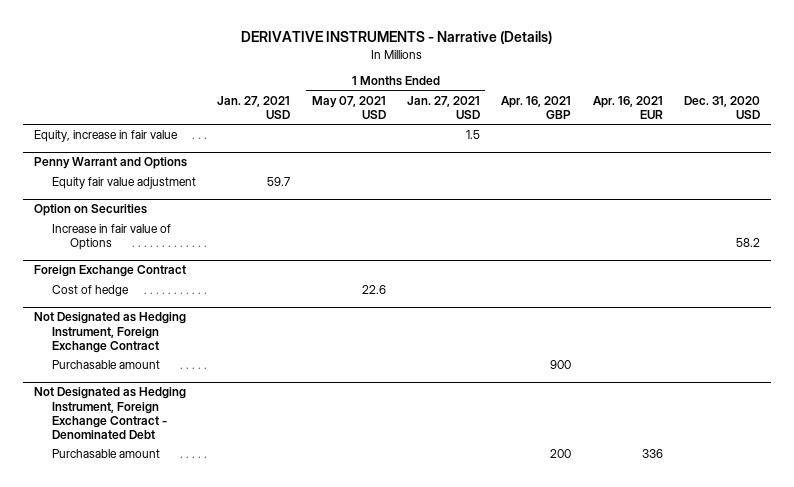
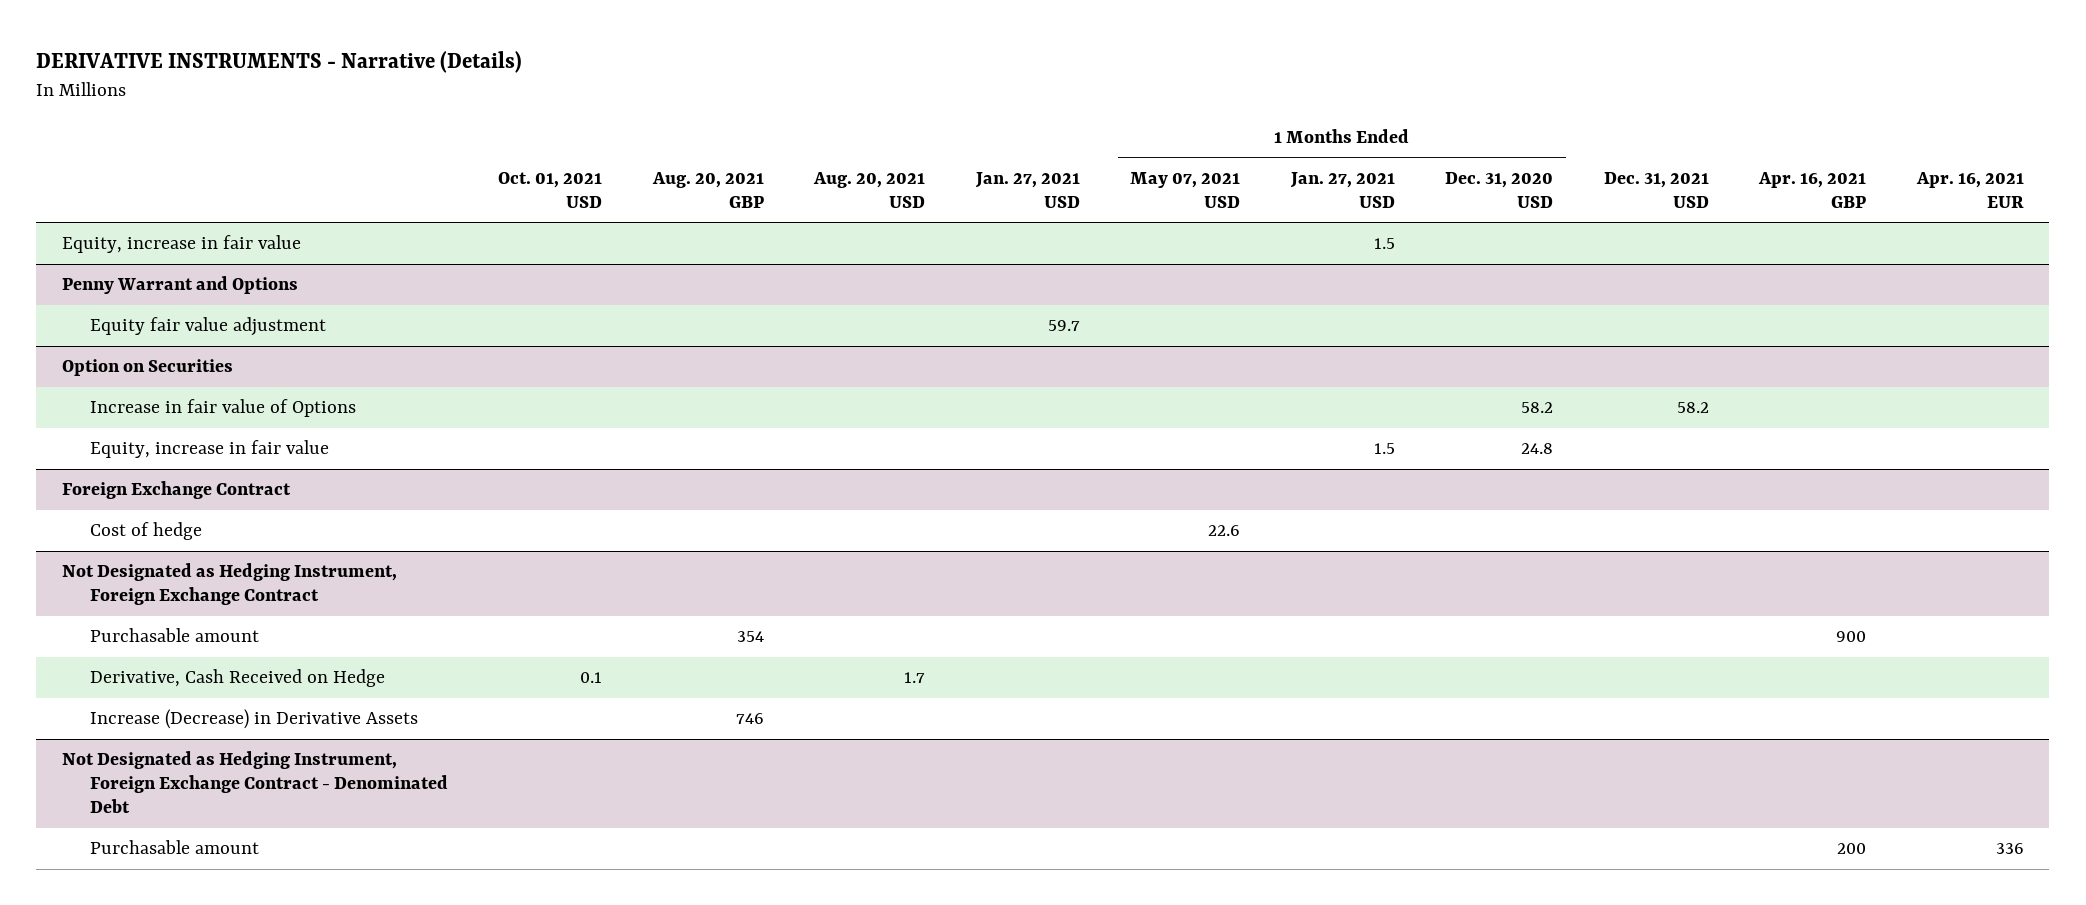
- | Jan. 27, 2021 USD | 1 Months Ended May 07, 2021 USD | 1 Months Ended Jan. 27, 2021 USD | Apr. 16, 2021 GBP | Apr. 16, 2021 EUR | Dec. 31, 2020 USD
+ | Oct. 01, 2021 USD | Aug. 20, 2021 GBP | Aug. 20, 2021 USD | Jan. 27, 2021 USD | 1 Months Ended May 07, 2021 USD | 1 Months Ended Jan. 27, 2021 USD | 1 Months Ended Dec. 31, 2020 USD | Dec. 31, 2021 USD | Apr. 16, 2021 GBP | Apr. 16, 2021 EUR
@ Option on Securities
+ Equity, increase in fair value | | | | | | 1.5 | 24.8 | | |
@ Not Designated as Hedging Instrument, Foreign Exchange Contract
+ Derivative, Cash Received on Hedge | 0.1 | | 1.7 | | | | | | |
+ Increase (Decrease) in Derivative Assets | | 746 | | | | | | | |

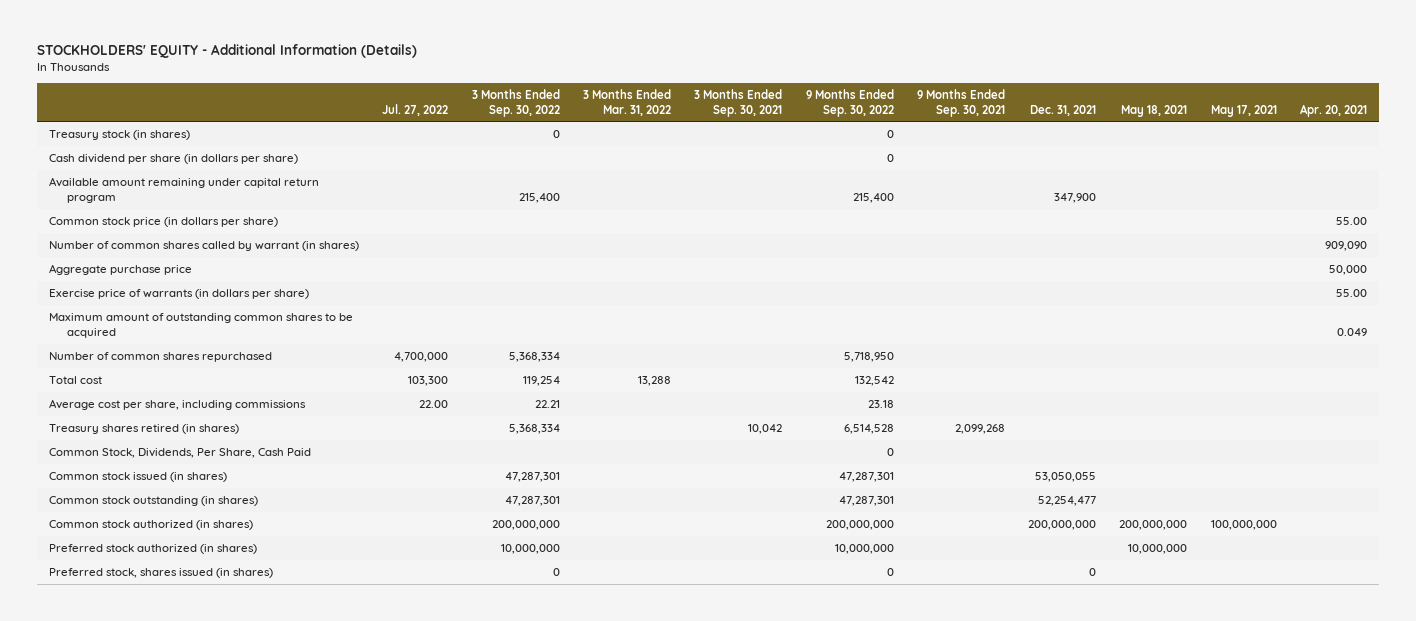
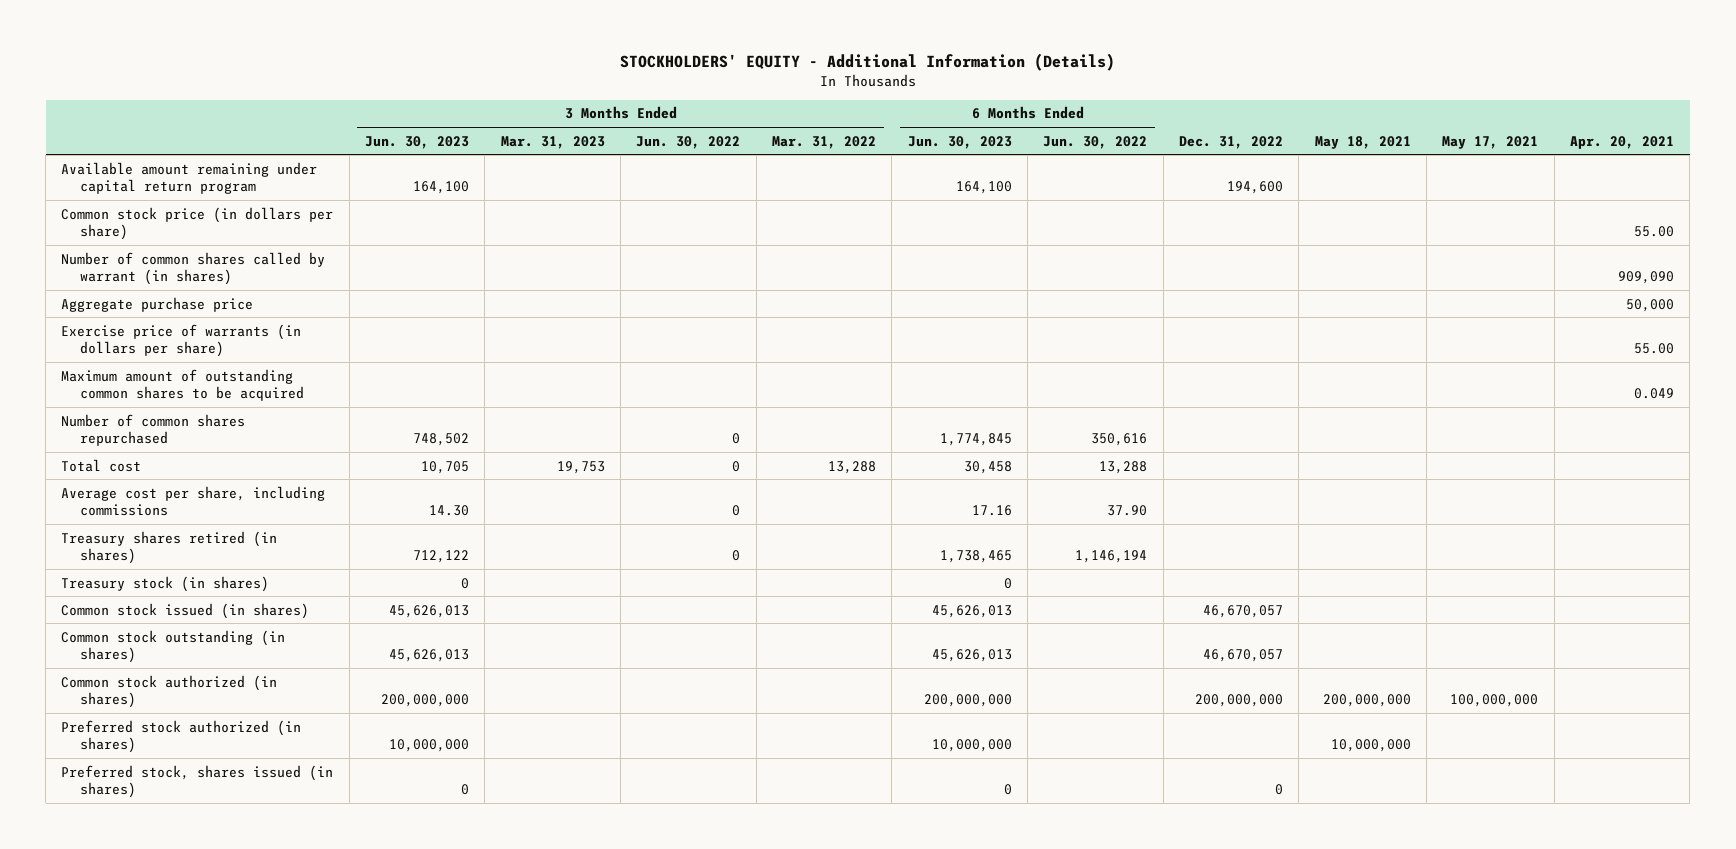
- | Jul. 27, 2022 | 3 Months Ended Sep. 30, 2022 | 3 Months Ended Mar. 31, 2022 | 3 Months Ended Sep. 30, 2021 | 9 Months Ended Sep. 30, 2022 | 9 Months Ended Sep. 30, 2021 | Dec. 31, 2021 | May 18, 2021 | May 17, 2021 | Apr. 20, 2021
+ | 3 Months Ended Jun. 30, 2023 | 3 Months Ended Mar. 31, 2023 | 3 Months Ended Jun. 30, 2022 | 3 Months Ended Mar. 31, 2022 | 6 Months Ended Jun. 30, 2023 | 6 Months Ended Jun. 30, 2022 | Dec. 31, 2022 | May 18, 2021 | May 17, 2021 | Apr. 20, 2021
- Cash dividend per share (in dollars per share) | | | | | 0 | | | | |
- Common Stock, Dividends, Per Share, Cash Paid | | | | | 0 | | | | |
moved down: Treasury stock (in shares) | 0 | | | | 0 | | | | |

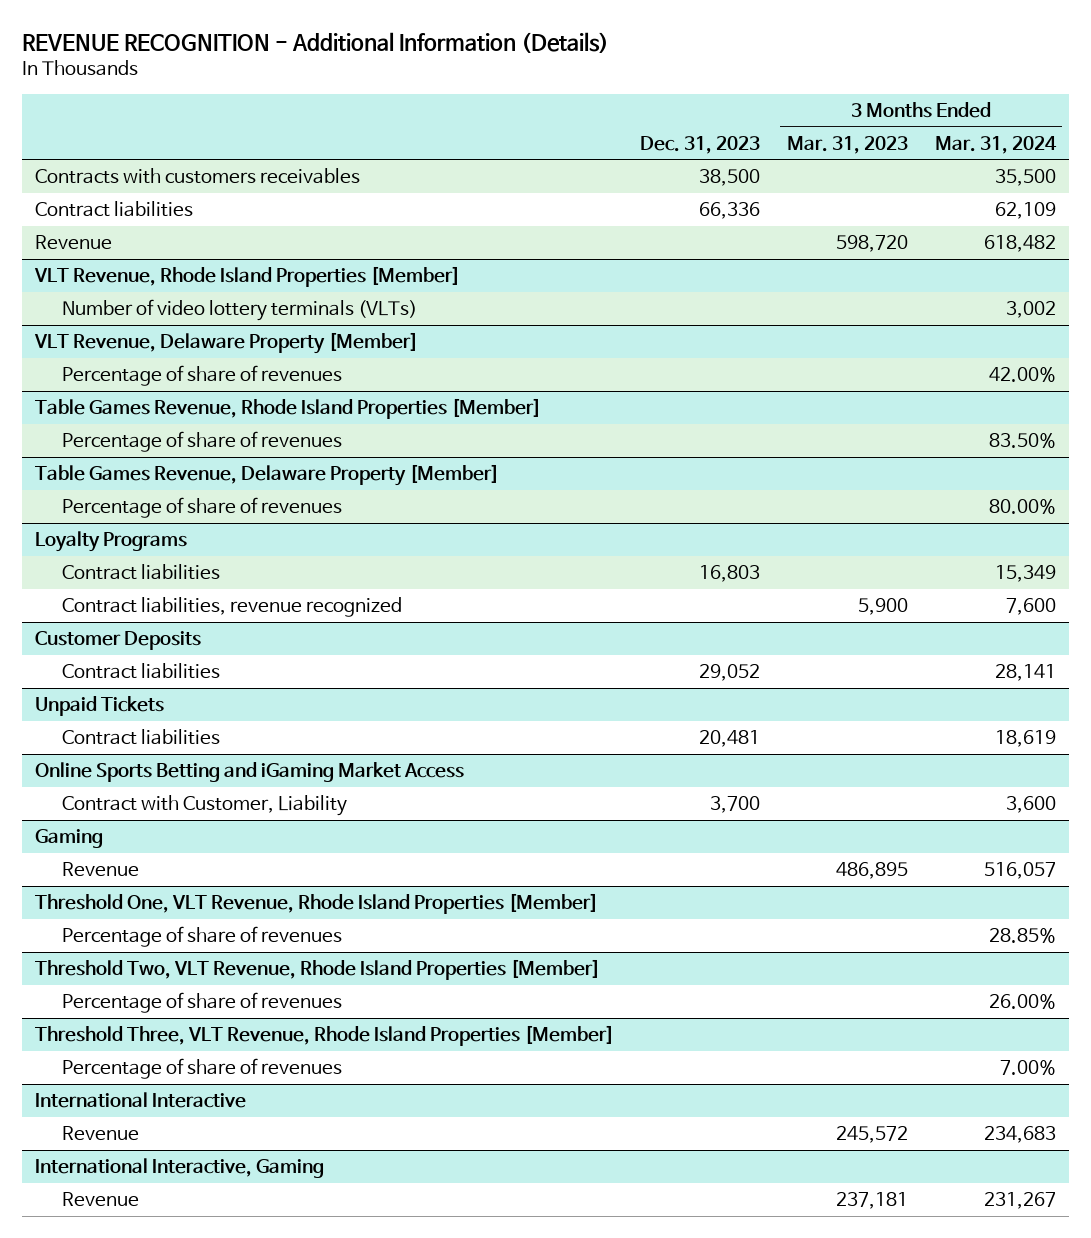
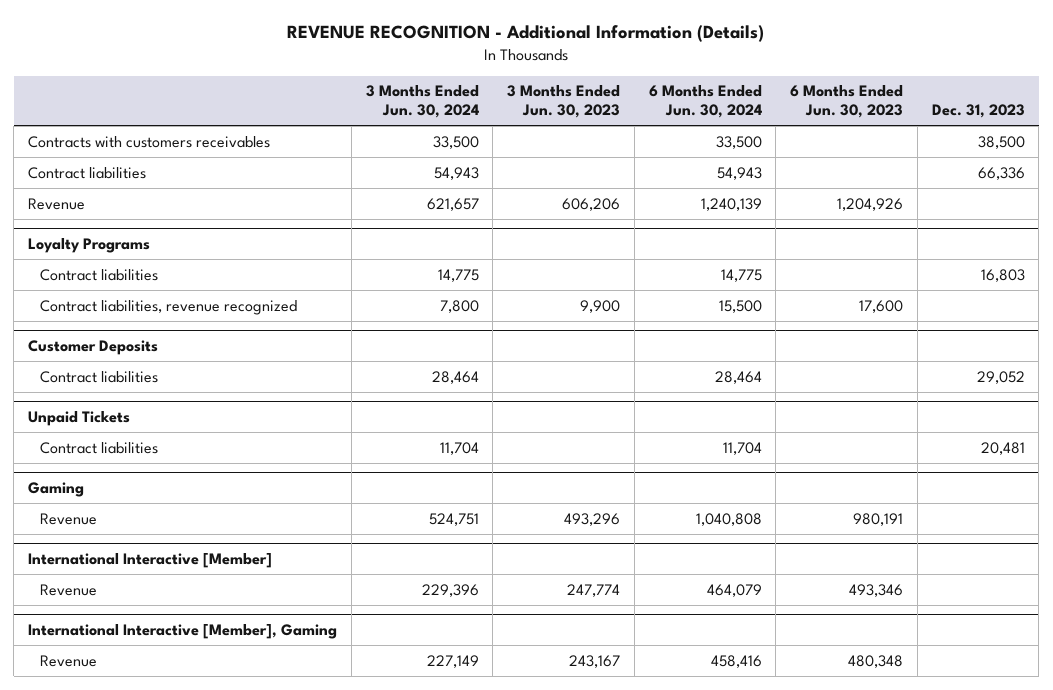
- | Dec. 31, 2023 | 3 Months Ended Mar. 31, 2023 | 3 Months Ended Mar. 31, 2024
+ | 3 Months Ended Jun. 30, 2024 | 3 Months Ended Jun. 30, 2023 | 6 Months Ended Jun. 30, 2024 | 6 Months Ended Jun. 30, 2023 | Dec. 31, 2023
- VLT Revenue, Rhode Island Properties [Member]
- Number of video lottery terminals (VLTs) | | | 3,002
- VLT Revenue, Delaware Property [Member]
- Percentage of share of revenues | | | 42.00%
- Table Games Revenue, Rhode Island Properties [Member]
- Percentage of share of revenues | | | 83.50%
- Table Games Revenue, Delaware Property [Member]
- Percentage of share of revenues | | | 80.00%
- Online Sports Betting and iGaming Market Access
- Contract with Customer, Liability | 3,700 | | 3,600
- Threshold One, VLT Revenue, Rhode Island Properties [Member]
- Percentage of share of revenues | | | 28.85%
- Threshold Two, VLT Revenue, Rhode Island Properties [Member]
- Percentage of share of revenues | | | 26.00%
- Threshold Three, VLT Revenue, Rhode Island Properties [Member]
- Percentage of share of revenues | | | 7.00%
- International Interactive
+ International Interactive [Member]
- International Interactive, Gaming
+ International Interactive [Member], Gaming

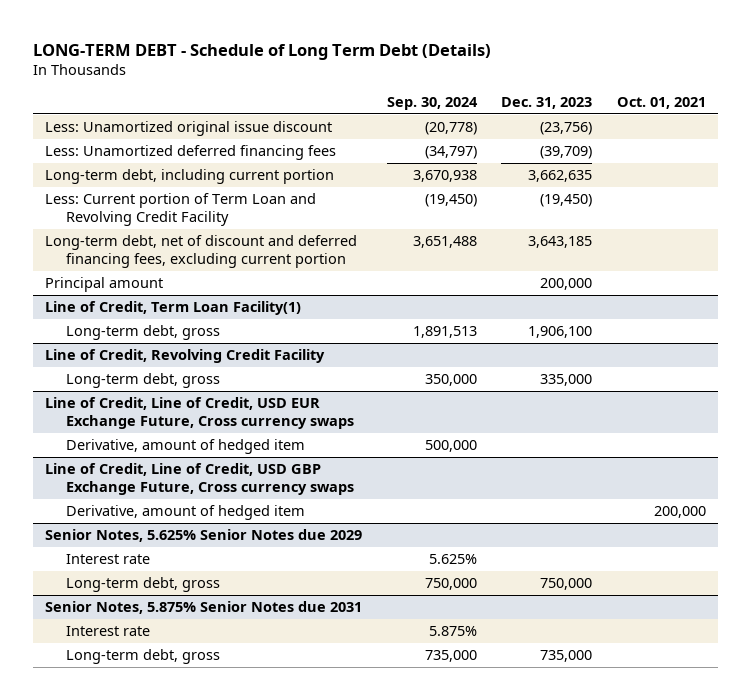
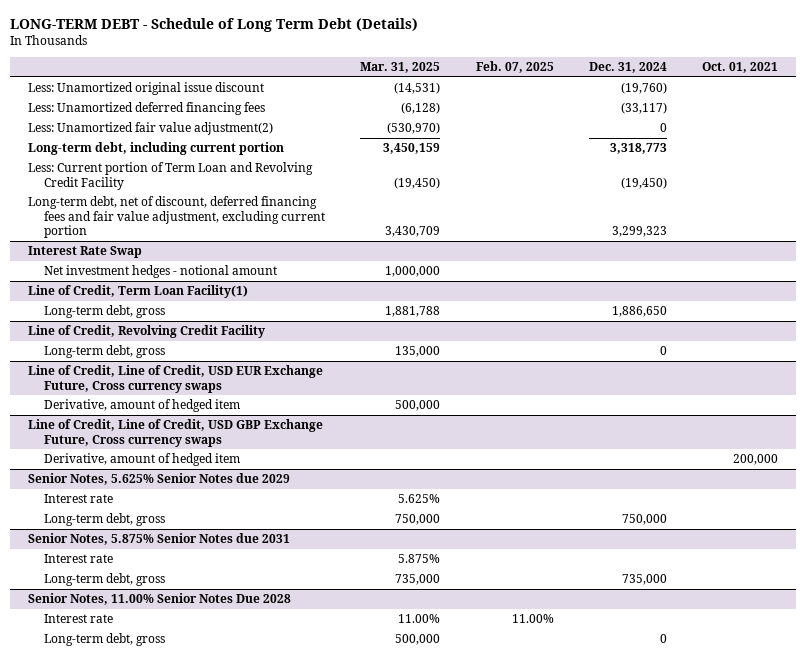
- | Sep. 30, 2024 | Dec. 31, 2023 | Oct. 01, 2021
+ | Mar. 31, 2025 | Feb. 07, 2025 | Dec. 31, 2024 | Oct. 01, 2021
+ Less: Unamortized fair value adjustment(2) | (530,970) | | 0 |
- Long-term debt, net of discount and deferred financing fees, excluding current portion | 3,651,488 | 3,643,185 |
- Principal amount | | 200,000 |
+ Long-term debt, net of discount, deferred financing fees and fair value adjustment, excluding current portion | 3,430,709 | | 3,299,323 |
+ Interest Rate Swap
+ Net investment hedges - notional amount | 1,000,000 | | |
+ Senior Notes, 11.00% Senior Notes Due 2028
+ Interest rate | 11.00% | 11.00% | |
+ Long-term debt, gross | 500,000 | | 0 |

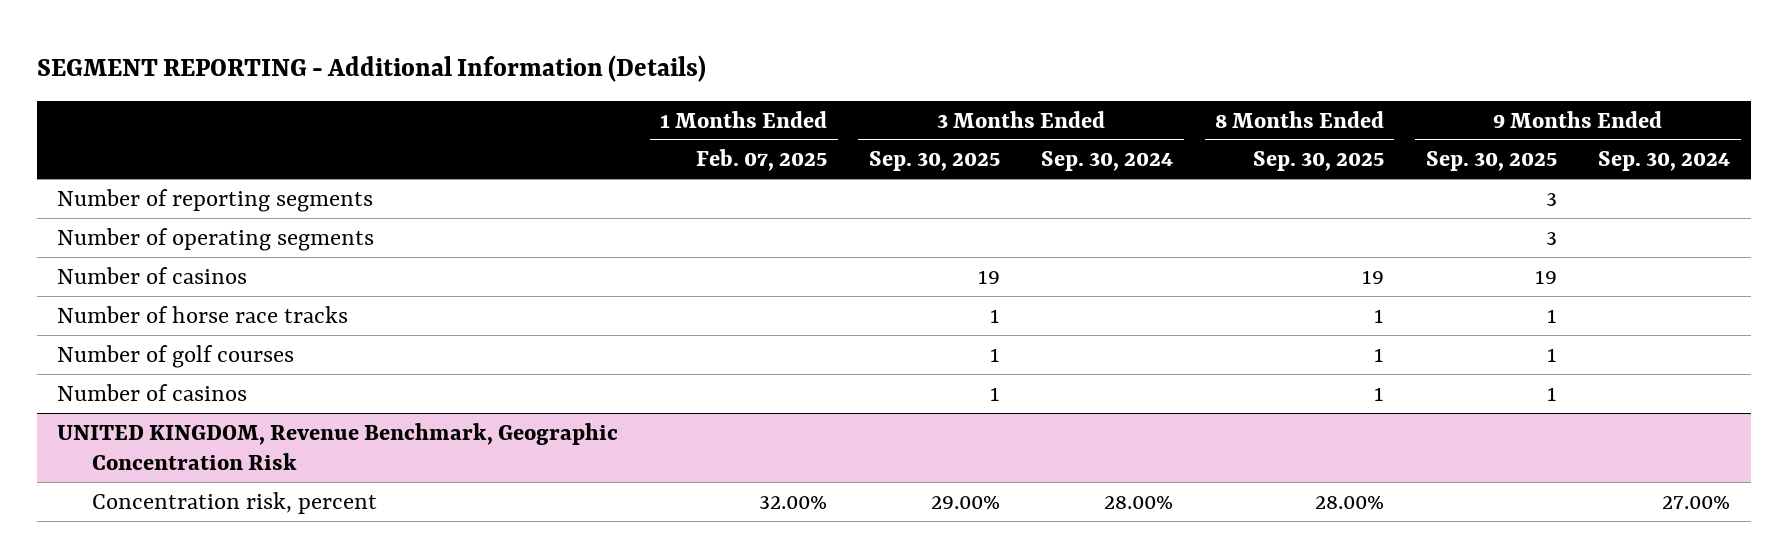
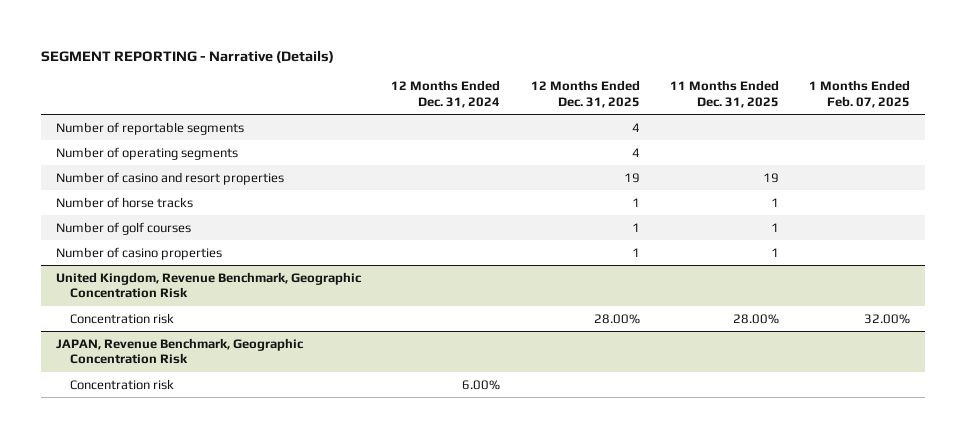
- SEGMENT REPORTING - Additional Information (Details)
+ SEGMENT REPORTING - Narrative (Details)
- | 1 Months Ended Feb. 07, 2025 | 3 Months Ended Sep. 30, 2025 | 3 Months Ended Sep. 30, 2024 | 8 Months Ended Sep. 30, 2025 | 9 Months Ended Sep. 30, 2025 | 9 Months Ended Sep. 30, 2024
+ | 12 Months Ended Dec. 31, 2024 | 12 Months Ended Dec. 31, 2025 | 11 Months Ended Dec. 31, 2025 | 1 Months Ended Feb. 07, 2025
- Number of reporting segments | | | | | 3 |
+ Number of reportable segments | | 4 | |
- Number of casinos | | 19 | | 19 | 19 |
- Number of horse race tracks | | 1 | | 1 | 1 |
+ Number of casino and resort properties | | 19 | 19 |
+ Number of horse tracks | | 1 | 1 |
- Number of casinos | | 1 | | 1 | 1 |
- UNITED KINGDOM, Revenue Benchmark, Geographic Concentration Risk
- Concentration risk, percent | 32.00% | 29.00% | 28.00% | 28.00% | | 27.00%
+ Number of casino properties | | 1 | 1 |
+ United Kingdom, Revenue Benchmark, Geographic Concentration Risk
+ Concentration risk | | 28.00% | 28.00% | 32.00%
+ JAPAN, Revenue Benchmark, Geographic Concentration Risk
+ Concentration risk | 6.00% | | |

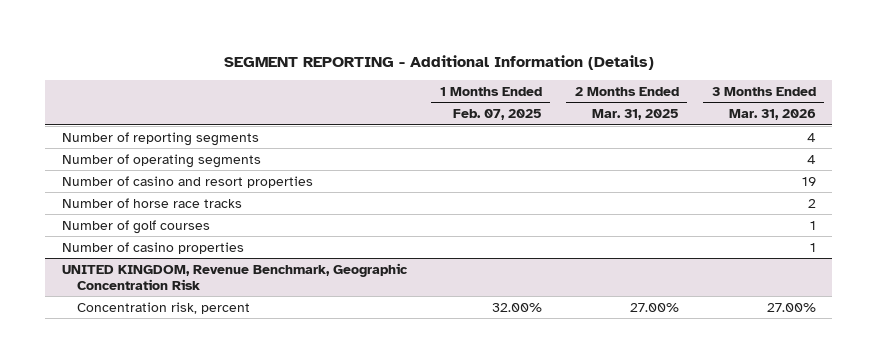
- SEGMENT REPORTING - Narrative (Details)
+ SEGMENT REPORTING - Additional Information (Details)
- | 12 Months Ended Dec. 31, 2024 | 12 Months Ended Dec. 31, 2025 | 11 Months Ended Dec. 31, 2025 | 1 Months Ended Feb. 07, 2025
+ | 1 Months Ended Feb. 07, 2025 | 2 Months Ended Mar. 31, 2025 | 3 Months Ended Mar. 31, 2026
- Number of reportable segments | | 4 | |
+ Number of reporting segments | | | 4
- Number of horse tracks | | 1 | 1 |
+ Number of horse race tracks | | | 2
- United Kingdom, Revenue Benchmark, Geographic Concentration Risk
- Concentration risk | | 28.00% | 28.00% | 32.00%
- JAPAN, Revenue Benchmark, Geographic Concentration Risk
- Concentration risk | 6.00% | | |
+ UNITED KINGDOM, Revenue Benchmark, Geographic Concentration Risk
+ Concentration risk, percent | 32.00% | 27.00% | 27.00%

